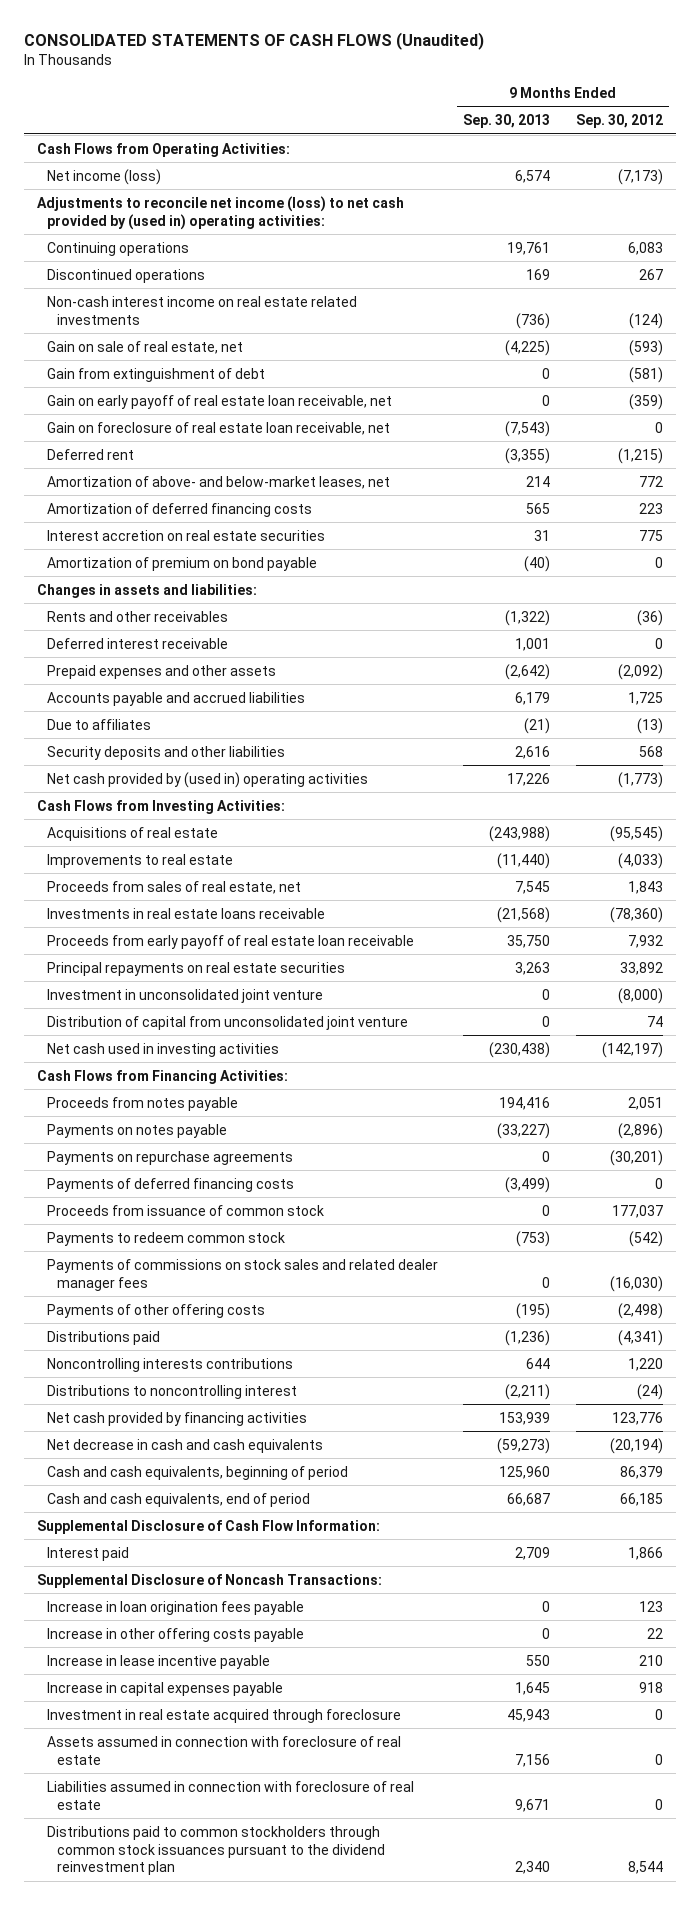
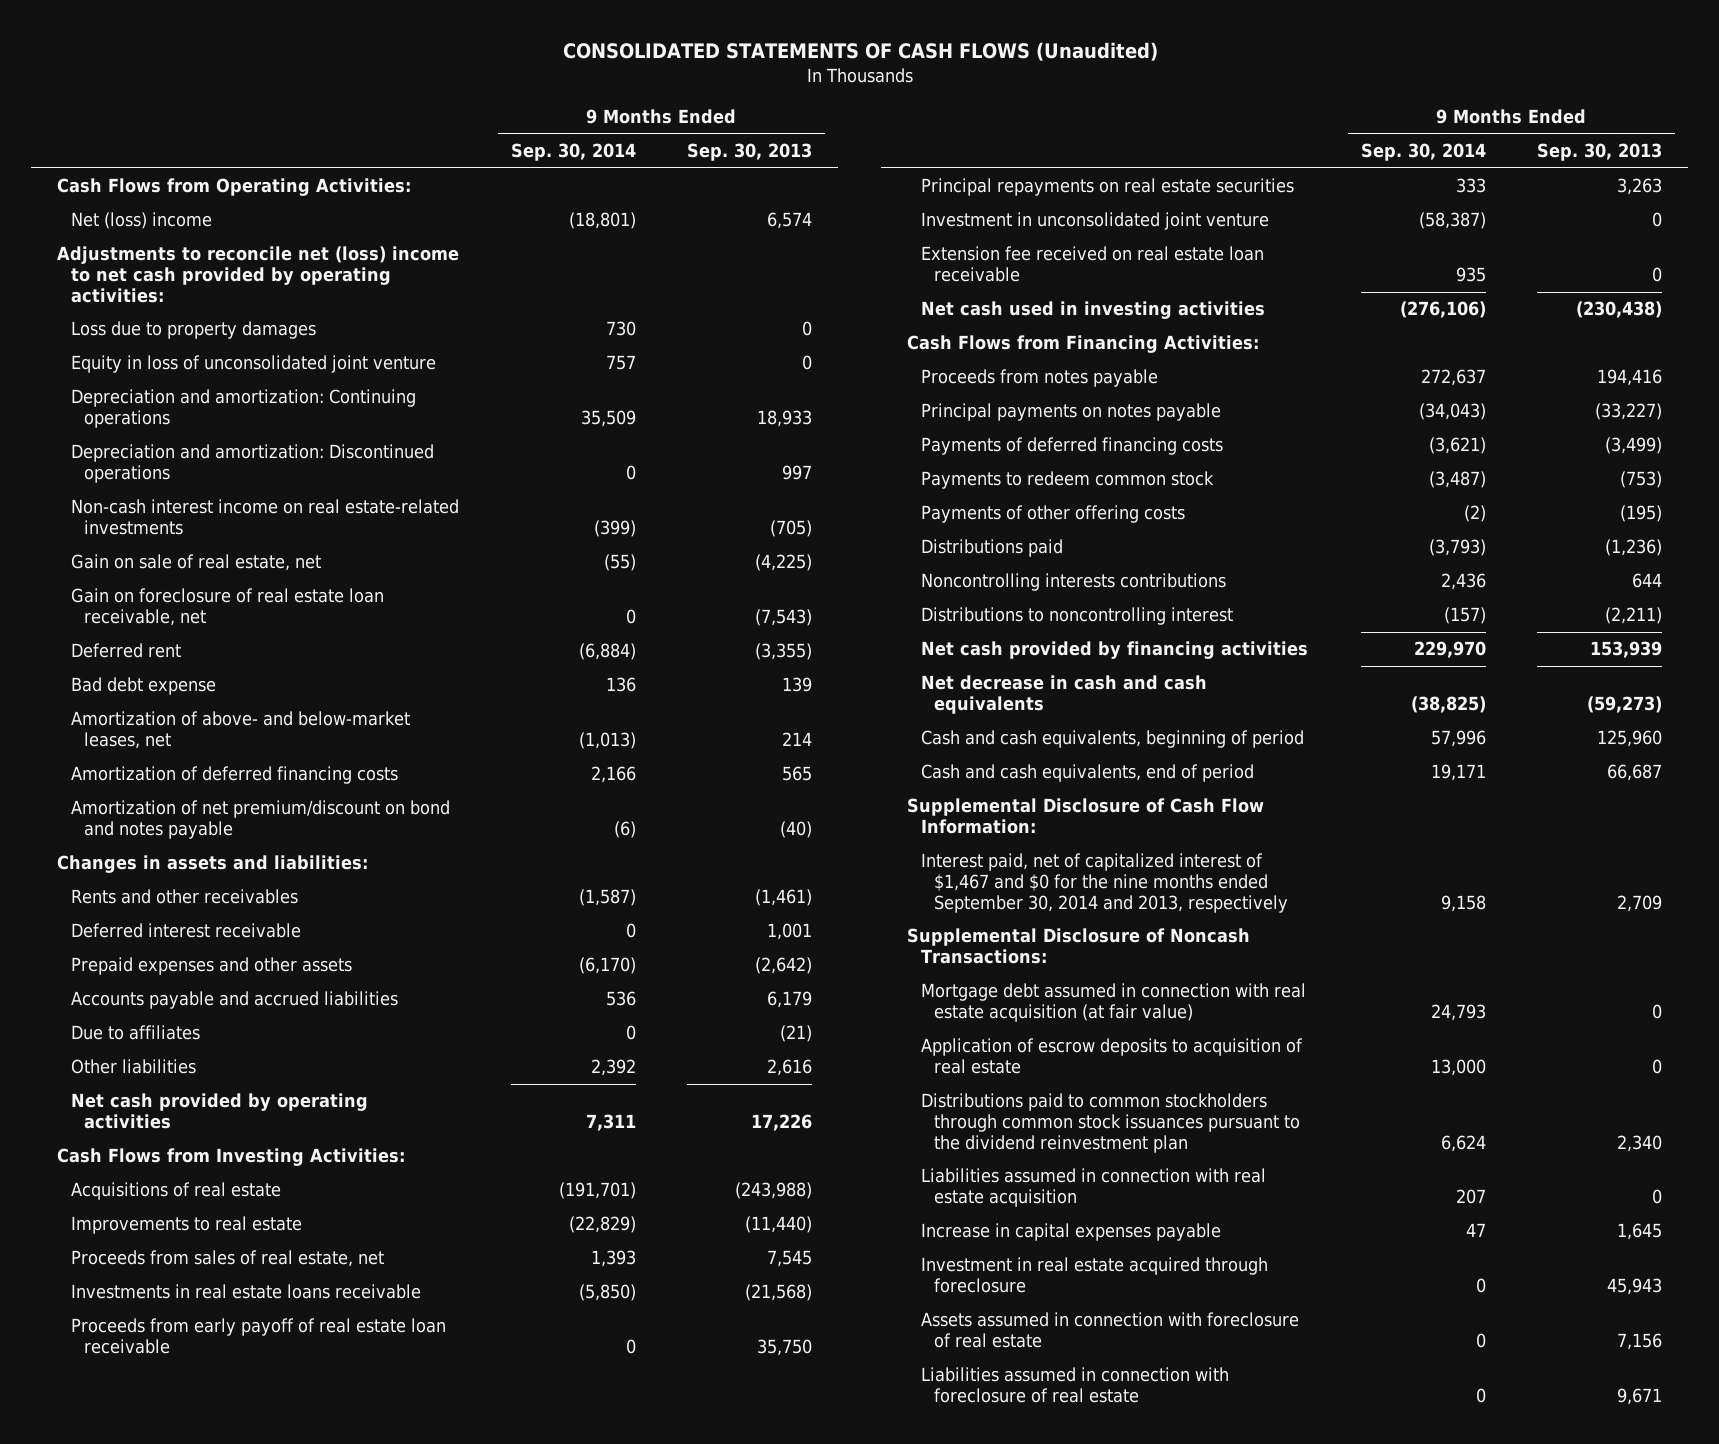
- | 9 Months Ended Sep. 30, 2013 | 9 Months Ended Sep. 30, 2012
+ | 9 Months Ended Sep. 30, 2014 | 9 Months Ended Sep. 30, 2013
- Net income (loss) | 6,574 | (7,173)
- Adjustments to reconcile net income (loss) to net cash provided by (used in) operating activities:
- Continuing operations | 19,761 | 6,083
- Discontinued operations | 169 | 267
- Non-cash interest income on real estate related investments | (736) | (124)
+ Net (loss) income | (18,801) | 6,574
+ Adjustments to reconcile net (loss) income to net cash provided by operating activities:
+ Loss due to property damages | 730 | 0
+ Equity in loss of unconsolidated joint venture | 757 | 0
+ Depreciation and amortization: Continuing operations | 35,509 | 18,933
+ Depreciation and amortization: Discontinued operations | 0 | 997
+ Non-cash interest income on real estate-related investments | (399) | (705)
- Gain from extinguishment of debt | 0 | (581)
- Gain on early payoff of real estate loan receivable, net | 0 | (359)
+ Bad debt expense | 136 | 139
- Interest accretion on real estate securities | 31 | 775
- Amortization of premium on bond payable | (40) | 0
+ Amortization of net premium/discount on bond and notes payable | (6) | (40)
- Rents and other receivables | (1,322) | (36)
+ Rents and other receivables | (1,587) | (1,461)
- Security deposits and other liabilities | 2,616 | 568
- Net cash provided by (used in) operating activities | 17,226 | (1,773)
+ Other liabilities | 2,392 | 2,616
+ Net cash provided by operating activities | 7,311 | 17,226
- Distribution of capital from unconsolidated joint venture | 0 | 74
+ Extension fee received on real estate loan receivable | 935 | 0
- Payments on notes payable | (33,227) | (2,896)
- Payments on repurchase agreements | 0 | (30,201)
+ Principal payments on notes payable | (34,043) | (33,227)
- Proceeds from issuance of common stock | 0 | 177,037
- Payments of commissions on stock sales and related dealer manager fees | 0 | (16,030)
- Interest paid | 2,709 | 1,866
+ Interest paid, net of capitalized interest of $1,467 and $0 for the nine months ended September 30, 2014 and 2013, respectively | 9,158 | 2,709
- Increase in loan origination fees payable | 0 | 123
- Increase in other offering costs payable | 0 | 22
- Increase in lease incentive payable | 550 | 210
+ Mortgage debt assumed in connection with real estate acquisition (at fair value) | 24,793 | 0
+ Application of escrow deposits to acquisition of real estate | 13,000 | 0
moved up: Distributions paid to common stockholders through common stock issuances pursuant to the dividend reinvestment plan | 6,624 | 2,340
+ Liabilities assumed in connection with real estate acquisition | 207 | 0

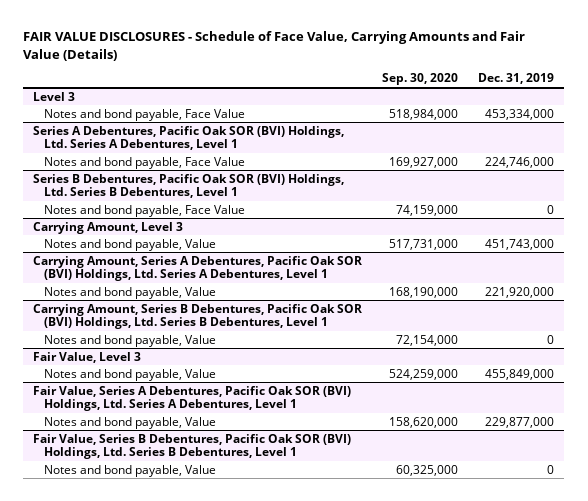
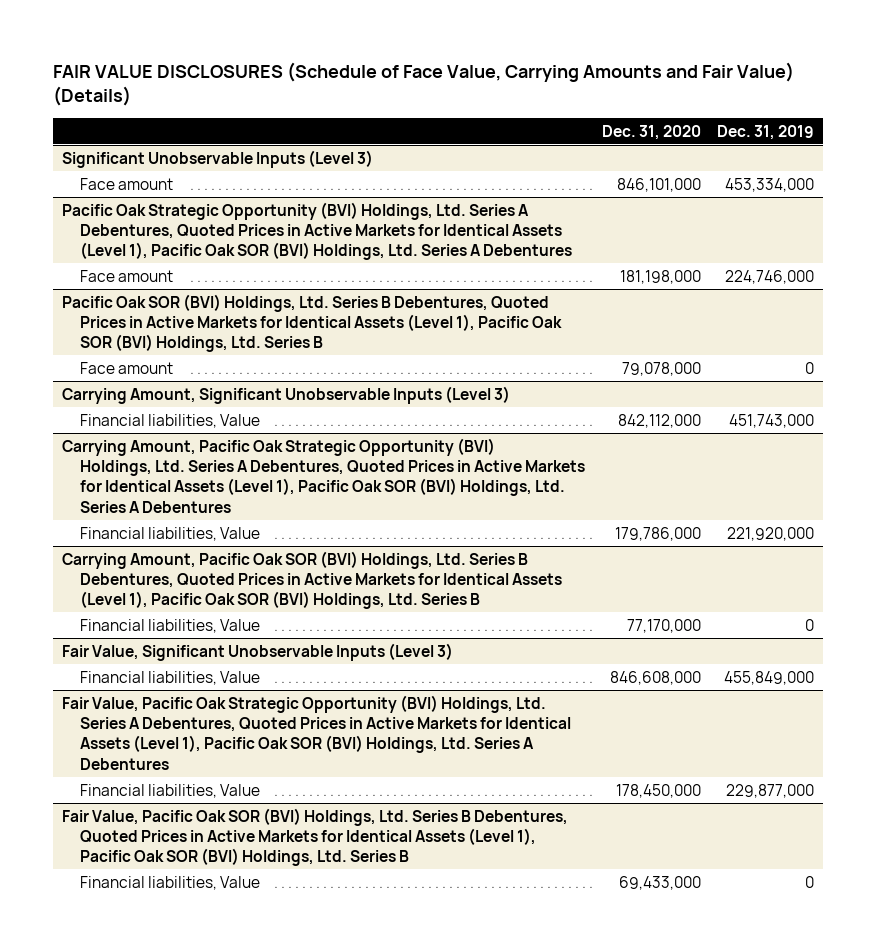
- FAIR VALUE DISCLOSURES - Schedule of Face Value, Carrying Amounts and Fair Value (Details)
+ FAIR VALUE DISCLOSURES (Schedule of Face Value, Carrying Amounts and Fair Value) (Details)
- | Sep. 30, 2020 | Dec. 31, 2019
+ | Dec. 31, 2020 | Dec. 31, 2019
- Level 3
- Notes and bond payable, Face Value | 518,984,000 | 453,334,000
- Series A Debentures, Pacific Oak SOR (BVI) Holdings, Ltd. Series A Debentures, Level 1
- Notes and bond payable, Face Value | 169,927,000 | 224,746,000
- Series B Debentures, Pacific Oak SOR (BVI) Holdings, Ltd. Series B Debentures, Level 1
- Notes and bond payable, Face Value | 74,159,000 | 0
- Carrying Amount, Level 3
- Notes and bond payable, Value | 517,731,000 | 451,743,000
- Carrying Amount, Series A Debentures, Pacific Oak SOR (BVI) Holdings, Ltd. Series A Debentures, Level 1
- Notes and bond payable, Value | 168,190,000 | 221,920,000
- Carrying Amount, Series B Debentures, Pacific Oak SOR (BVI) Holdings, Ltd. Series B Debentures, Level 1
- Notes and bond payable, Value | 72,154,000 | 0
- Fair Value, Level 3
- Notes and bond payable, Value | 524,259,000 | 455,849,000
- Fair Value, Series A Debentures, Pacific Oak SOR (BVI) Holdings, Ltd. Series A Debentures, Level 1
- Notes and bond payable, Value | 158,620,000 | 229,877,000
- Fair Value, Series B Debentures, Pacific Oak SOR (BVI) Holdings, Ltd. Series B Debentures, Level 1
- Notes and bond payable, Value | 60,325,000 | 0
+ Significant Unobservable Inputs (Level 3)
+ Face amount | 846,101,000 | 453,334,000
+ Pacific Oak Strategic Opportunity (BVI) Holdings, Ltd. Series A Debentures, Quoted Prices in Active Markets for Identical Assets (Level 1), Pacific Oak SOR (BVI) Holdings, Ltd. Series A Debentures
+ Face amount | 181,198,000 | 224,746,000
+ Pacific Oak SOR (BVI) Holdings, Ltd. Series B Debentures, Quoted Prices in Active Markets for Identical Assets (Level 1), Pacific Oak SOR (BVI) Holdings, Ltd. Series B
+ Face amount | 79,078,000 | 0
+ Carrying Amount, Significant Unobservable Inputs (Level 3)
+ Financial liabilities, Value | 842,112,000 | 451,743,000
+ Carrying Amount, Pacific Oak Strategic Opportunity (BVI) Holdings, Ltd. Series A Debentures, Quoted Prices in Active Markets for Identical Assets (Level 1), Pacific Oak SOR (BVI) Holdings, Ltd. Series A Debentures
+ Financial liabilities, Value | 179,786,000 | 221,920,000
+ Carrying Amount, Pacific Oak SOR (BVI) Holdings, Ltd. Series B Debentures, Quoted Prices in Active Markets for Identical Assets (Level 1), Pacific Oak SOR (BVI) Holdings, Ltd. Series B
+ Financial liabilities, Value | 77,170,000 | 0
+ Fair Value, Significant Unobservable Inputs (Level 3)
+ Financial liabilities, Value | 846,608,000 | 455,849,000
+ Fair Value, Pacific Oak Strategic Opportunity (BVI) Holdings, Ltd. Series A Debentures, Quoted Prices in Active Markets for Identical Assets (Level 1), Pacific Oak SOR (BVI) Holdings, Ltd. Series A Debentures
+ Financial liabilities, Value | 178,450,000 | 229,877,000
+ Fair Value, Pacific Oak SOR (BVI) Holdings, Ltd. Series B Debentures, Quoted Prices in Active Markets for Identical Assets (Level 1), Pacific Oak SOR (BVI) Holdings, Ltd. Series B
+ Financial liabilities, Value | 69,433,000 | 0

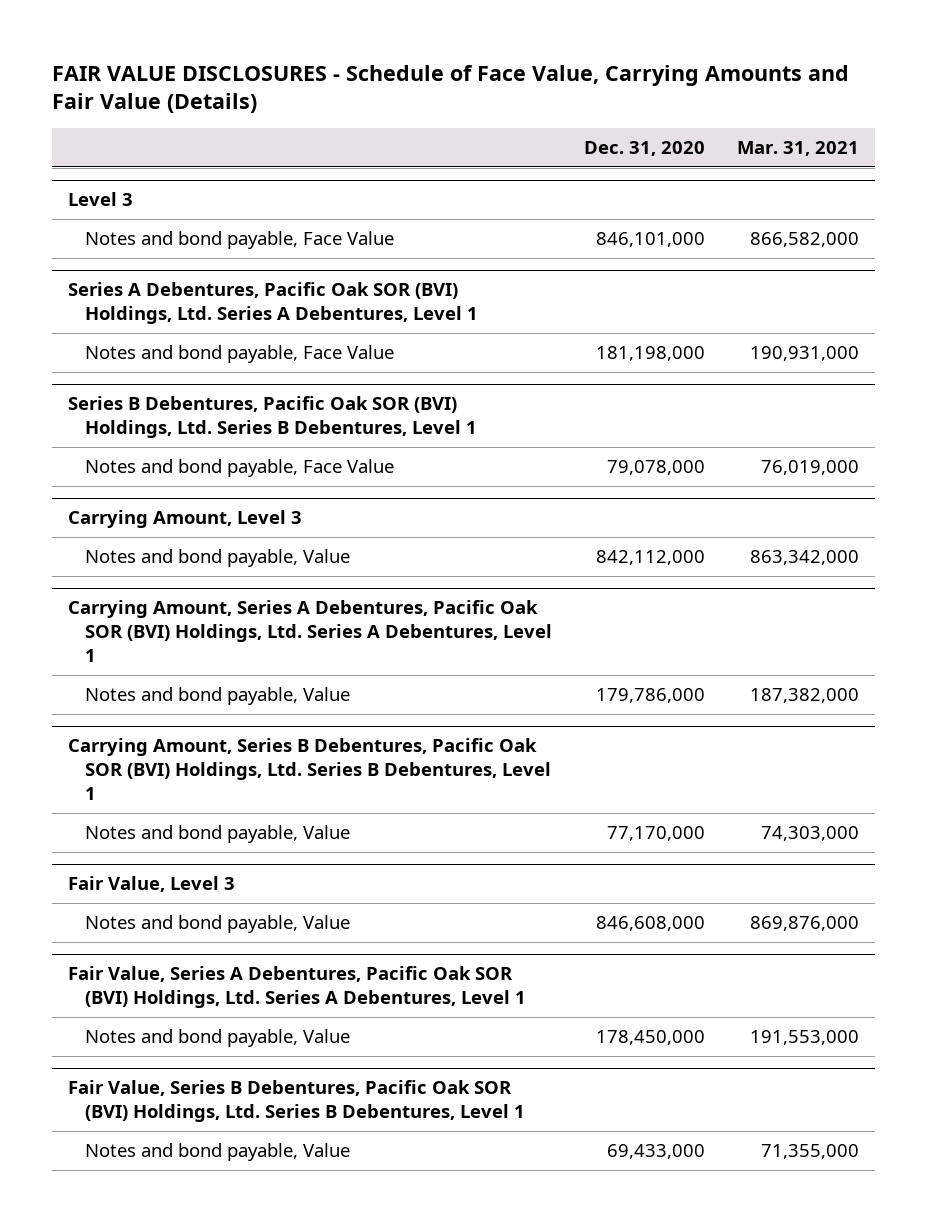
- FAIR VALUE DISCLOSURES (Schedule of Face Value, Carrying Amounts and Fair Value) (Details)
+ FAIR VALUE DISCLOSURES - Schedule of Face Value, Carrying Amounts and Fair Value (Details)
- | Dec. 31, 2020 | Dec. 31, 2019
+ | Dec. 31, 2020 | Mar. 31, 2021
- Significant Unobservable Inputs (Level 3)
- Face amount | 846,101,000 | 453,334,000
- Pacific Oak Strategic Opportunity (BVI) Holdings, Ltd. Series A Debentures, Quoted Prices in Active Markets for Identical Assets (Level 1), Pacific Oak SOR (BVI) Holdings, Ltd. Series A Debentures
- Face amount | 181,198,000 | 224,746,000
- Pacific Oak SOR (BVI) Holdings, Ltd. Series B Debentures, Quoted Prices in Active Markets for Identical Assets (Level 1), Pacific Oak SOR (BVI) Holdings, Ltd. Series B
- Face amount | 79,078,000 | 0
- Carrying Amount, Significant Unobservable Inputs (Level 3)
- Financial liabilities, Value | 842,112,000 | 451,743,000
- Carrying Amount, Pacific Oak Strategic Opportunity (BVI) Holdings, Ltd. Series A Debentures, Quoted Prices in Active Markets for Identical Assets (Level 1), Pacific Oak SOR (BVI) Holdings, Ltd. Series A Debentures
- Financial liabilities, Value | 179,786,000 | 221,920,000
- Carrying Amount, Pacific Oak SOR (BVI) Holdings, Ltd. Series B Debentures, Quoted Prices in Active Markets for Identical Assets (Level 1), Pacific Oak SOR (BVI) Holdings, Ltd. Series B
- Financial liabilities, Value | 77,170,000 | 0
- Fair Value, Significant Unobservable Inputs (Level 3)
- Financial liabilities, Value | 846,608,000 | 455,849,000
- Fair Value, Pacific Oak Strategic Opportunity (BVI) Holdings, Ltd. Series A Debentures, Quoted Prices in Active Markets for Identical Assets (Level 1), Pacific Oak SOR (BVI) Holdings, Ltd. Series A Debentures
- Financial liabilities, Value | 178,450,000 | 229,877,000
- Fair Value, Pacific Oak SOR (BVI) Holdings, Ltd. Series B Debentures, Quoted Prices in Active Markets for Identical Assets (Level 1), Pacific Oak SOR (BVI) Holdings, Ltd. Series B
- Financial liabilities, Value | 69,433,000 | 0
+ Level 3
+ Notes and bond payable, Face Value | 846,101,000 | 866,582,000
+ Series A Debentures, Pacific Oak SOR (BVI) Holdings, Ltd. Series A Debentures, Level 1
+ Notes and bond payable, Face Value | 181,198,000 | 190,931,000
+ Series B Debentures, Pacific Oak SOR (BVI) Holdings, Ltd. Series B Debentures, Level 1
+ Notes and bond payable, Face Value | 79,078,000 | 76,019,000
+ Carrying Amount, Level 3
+ Notes and bond payable, Value | 842,112,000 | 863,342,000
+ Carrying Amount, Series A Debentures, Pacific Oak SOR (BVI) Holdings, Ltd. Series A Debentures, Level 1
+ Notes and bond payable, Value | 179,786,000 | 187,382,000
+ Carrying Amount, Series B Debentures, Pacific Oak SOR (BVI) Holdings, Ltd. Series B Debentures, Level 1
+ Notes and bond payable, Value | 77,170,000 | 74,303,000
+ Fair Value, Level 3
+ Notes and bond payable, Value | 846,608,000 | 869,876,000
+ Fair Value, Series A Debentures, Pacific Oak SOR (BVI) Holdings, Ltd. Series A Debentures, Level 1
+ Notes and bond payable, Value | 178,450,000 | 191,553,000
+ Fair Value, Series B Debentures, Pacific Oak SOR (BVI) Holdings, Ltd. Series B Debentures, Level 1
+ Notes and bond payable, Value | 69,433,000 | 71,355,000

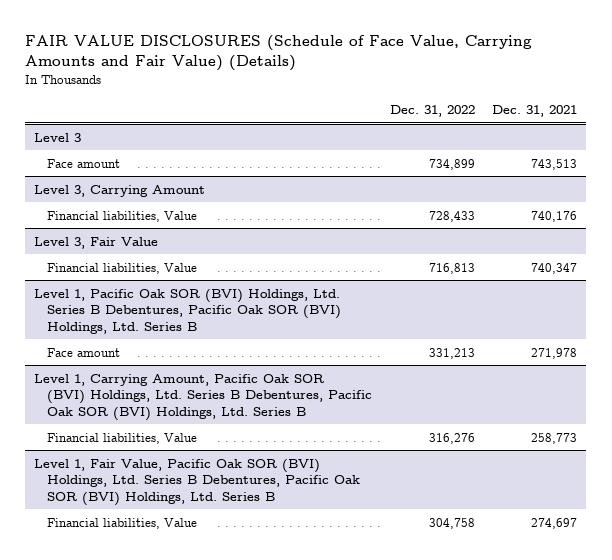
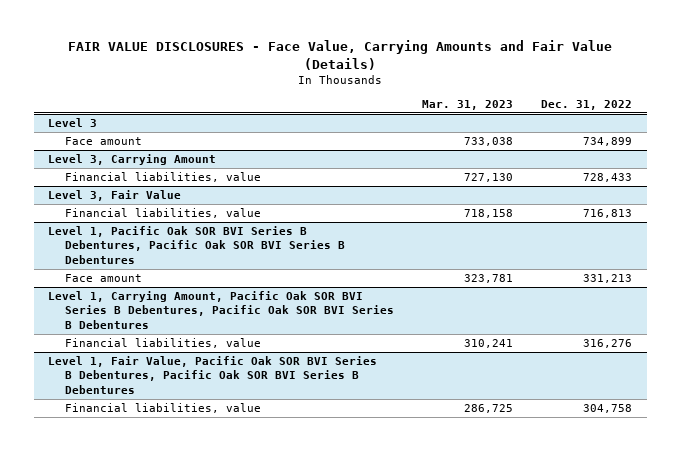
- FAIR VALUE DISCLOSURES (Schedule of Face Value, Carrying Amounts and Fair Value) (Details)
+ FAIR VALUE DISCLOSURES - Face Value, Carrying Amounts and Fair Value (Details)
- | Dec. 31, 2022 | Dec. 31, 2021
+ | Mar. 31, 2023 | Dec. 31, 2022
@ Level 3, Carrying Amount
- Financial liabilities, Value | 728,433 | 740,176
+ Financial liabilities, value | 727,130 | 728,433
@ Level 3, Fair Value
- Financial liabilities, Value | 716,813 | 740,347
- Level 1, Pacific Oak SOR (BVI) Holdings, Ltd. Series B Debentures, Pacific Oak SOR (BVI) Holdings, Ltd. Series B
@ Level 3, Fair Value
+ Financial liabilities, value | 718,158 | 716,813
+ Level 1, Pacific Oak SOR BVI Series B Debentures, Pacific Oak SOR BVI Series B Debentures
- Level 1, Carrying Amount, Pacific Oak SOR (BVI) Holdings, Ltd. Series B Debentures, Pacific Oak SOR (BVI) Holdings, Ltd. Series B
- Financial liabilities, Value | 316,276 | 258,773
- Level 1, Fair Value, Pacific Oak SOR (BVI) Holdings, Ltd. Series B Debentures, Pacific Oak SOR (BVI) Holdings, Ltd. Series B
- Financial liabilities, Value | 304,758 | 274,697
+ Level 1, Carrying Amount, Pacific Oak SOR BVI Series B Debentures, Pacific Oak SOR BVI Series B Debentures
+ Financial liabilities, value | 310,241 | 316,276
+ Level 1, Fair Value, Pacific Oak SOR BVI Series B Debentures, Pacific Oak SOR BVI Series B Debentures
+ Financial liabilities, value | 286,725 | 304,758

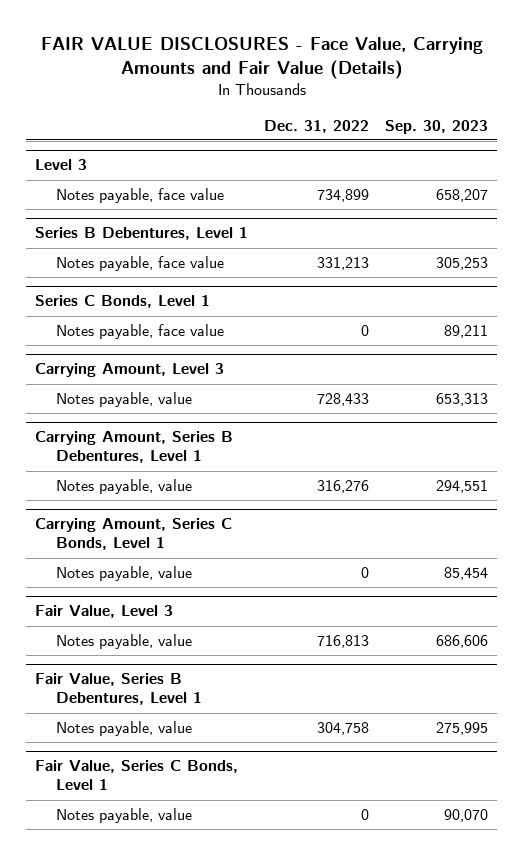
- | Mar. 31, 2023 | Dec. 31, 2022
+ | Dec. 31, 2022 | Sep. 30, 2023
@ Level 3
- Face amount | 733,038 | 734,899
- Level 3, Carrying Amount
- Financial liabilities, value | 727,130 | 728,433
- Level 3, Fair Value
- Financial liabilities, value | 718,158 | 716,813
- Level 1, Pacific Oak SOR BVI Series B Debentures, Pacific Oak SOR BVI Series B Debentures
- Face amount | 323,781 | 331,213
- Level 1, Carrying Amount, Pacific Oak SOR BVI Series B Debentures, Pacific Oak SOR BVI Series B Debentures
- Financial liabilities, value | 310,241 | 316,276
- Level 1, Fair Value, Pacific Oak SOR BVI Series B Debentures, Pacific Oak SOR BVI Series B Debentures
- Financial liabilities, value | 286,725 | 304,758
@ Level 3
+ Notes payable, face value | 734,899 | 658,207
+ Series B Debentures, Level 1
+ Notes payable, face value | 331,213 | 305,253
+ Series C Bonds, Level 1
+ Notes payable, face value | 0 | 89,211
+ Carrying Amount, Level 3
+ Notes payable, value | 728,433 | 653,313
+ Carrying Amount, Series B Debentures, Level 1
+ Notes payable, value | 316,276 | 294,551
+ Carrying Amount, Series C Bonds, Level 1
+ Notes payable, value | 0 | 85,454
+ Fair Value, Level 3
+ Notes payable, value | 716,813 | 686,606
+ Fair Value, Series B Debentures, Level 1
+ Notes payable, value | 304,758 | 275,995
+ Fair Value, Series C Bonds, Level 1
+ Notes payable, value | 0 | 90,070

